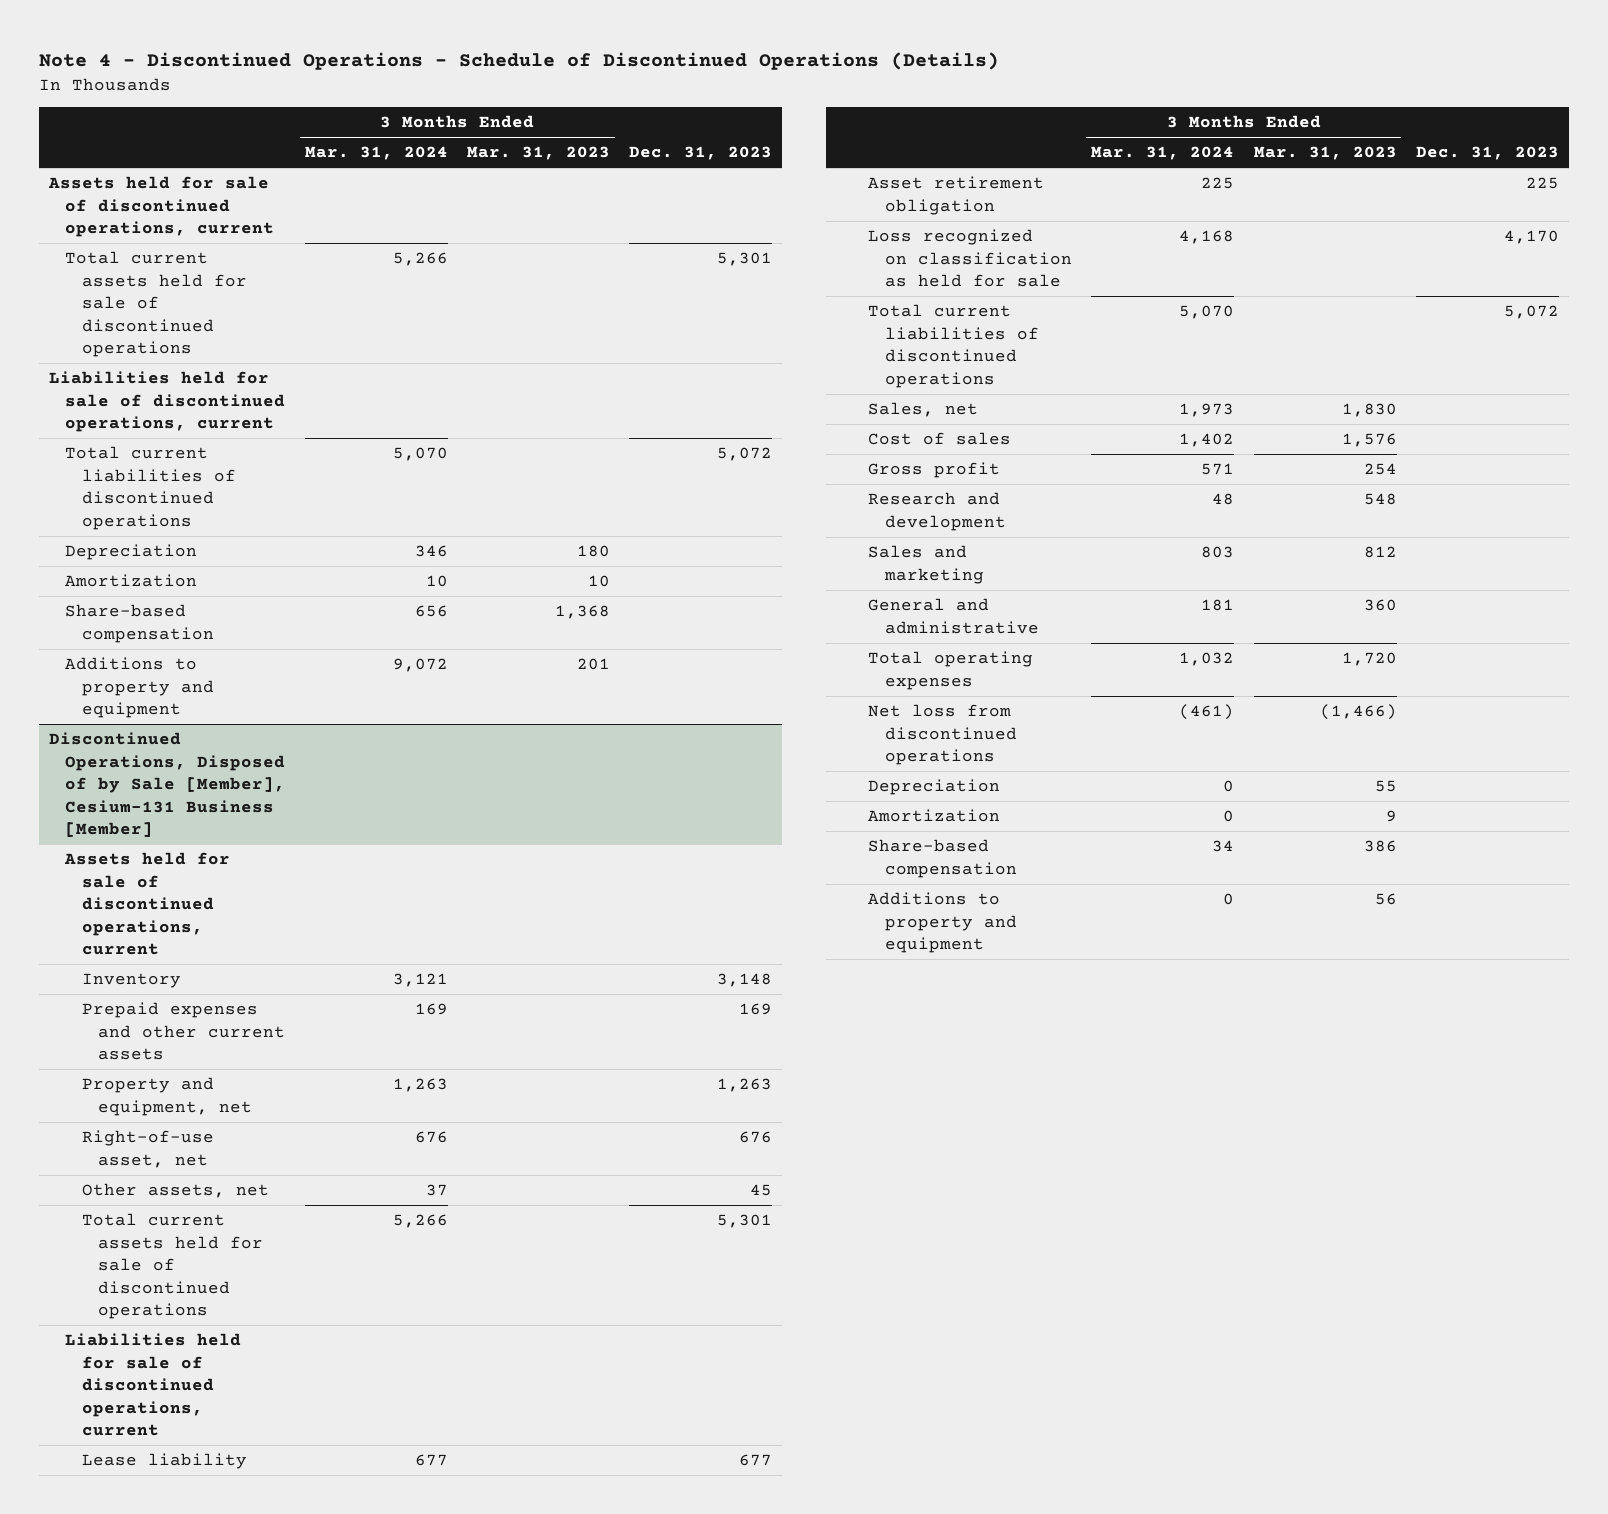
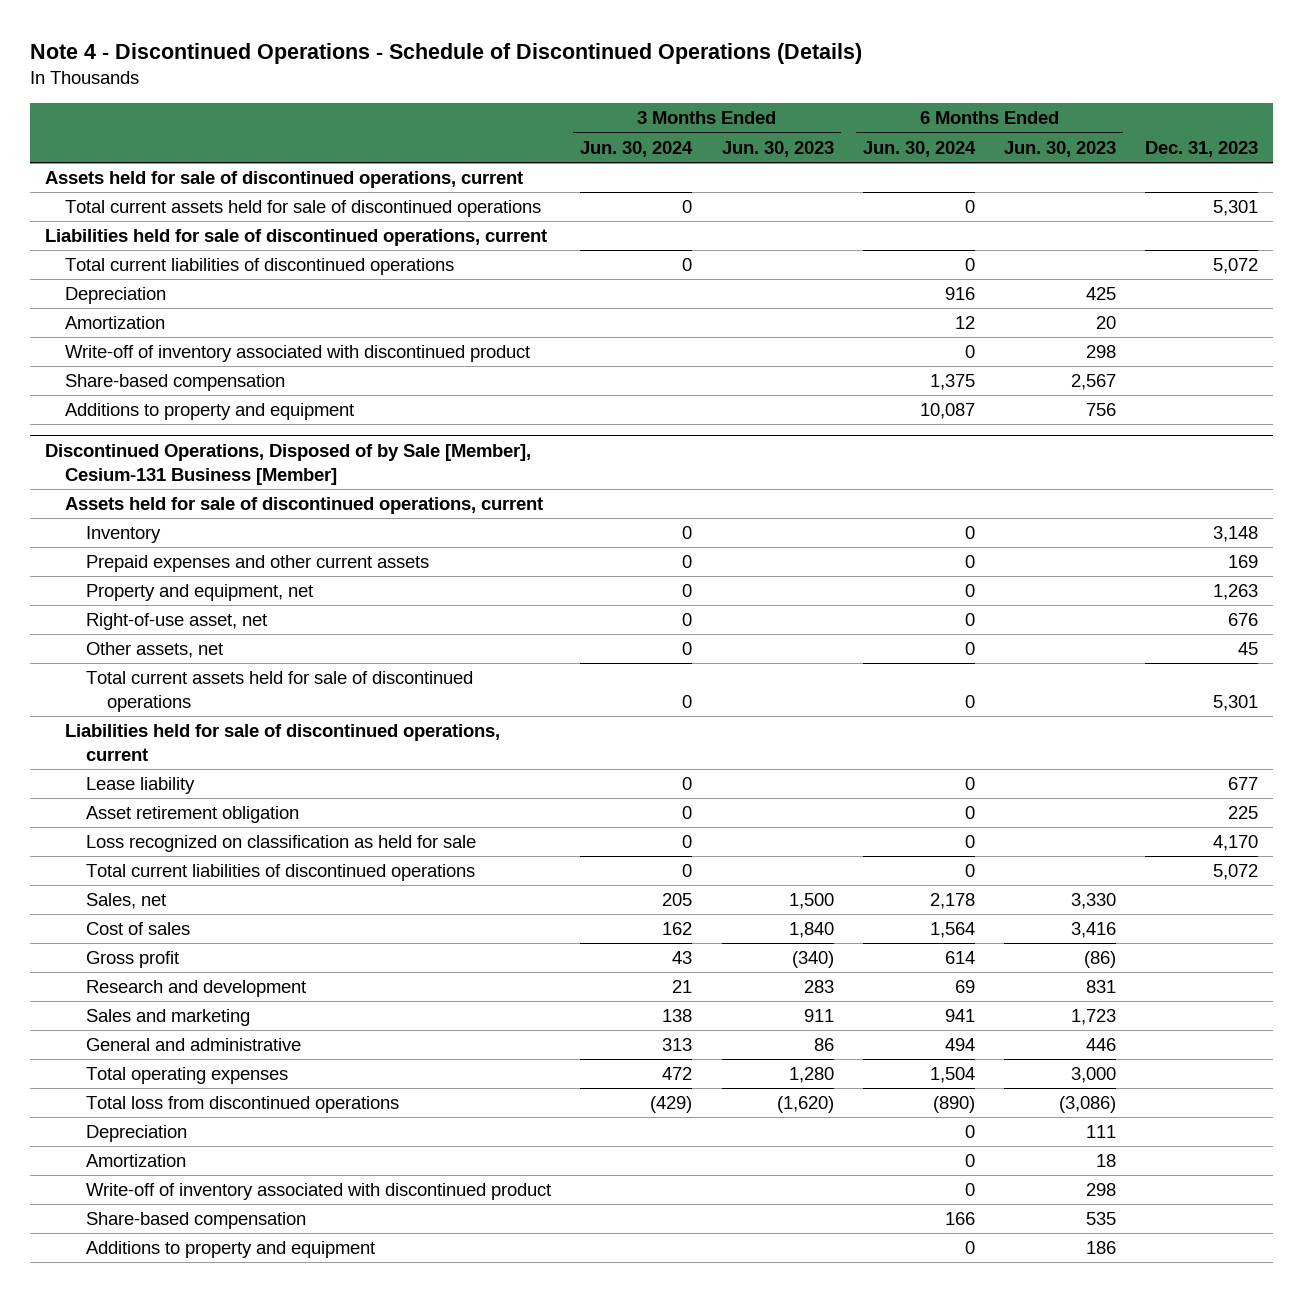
- | 3 Months Ended Mar. 31, 2024 | 3 Months Ended Mar. 31, 2023 | Dec. 31, 2023
+ | 3 Months Ended Jun. 30, 2024 | 3 Months Ended Jun. 30, 2023 | 6 Months Ended Jun. 30, 2024 | 6 Months Ended Jun. 30, 2023 | Dec. 31, 2023
+ Write-off of inventory associated with discontinued product | | | 0 | 298 |
@ Discontinued Operations, Disposed of by Sale [Member], Cesium-131 Business [Member]
- Net loss from discontinued operations | (461) | (1,466) |
+ Total loss from discontinued operations | (429) | (1,620) | (890) | (3,086) |
+ Write-off of inventory associated with discontinued product | | | 0 | 298 |

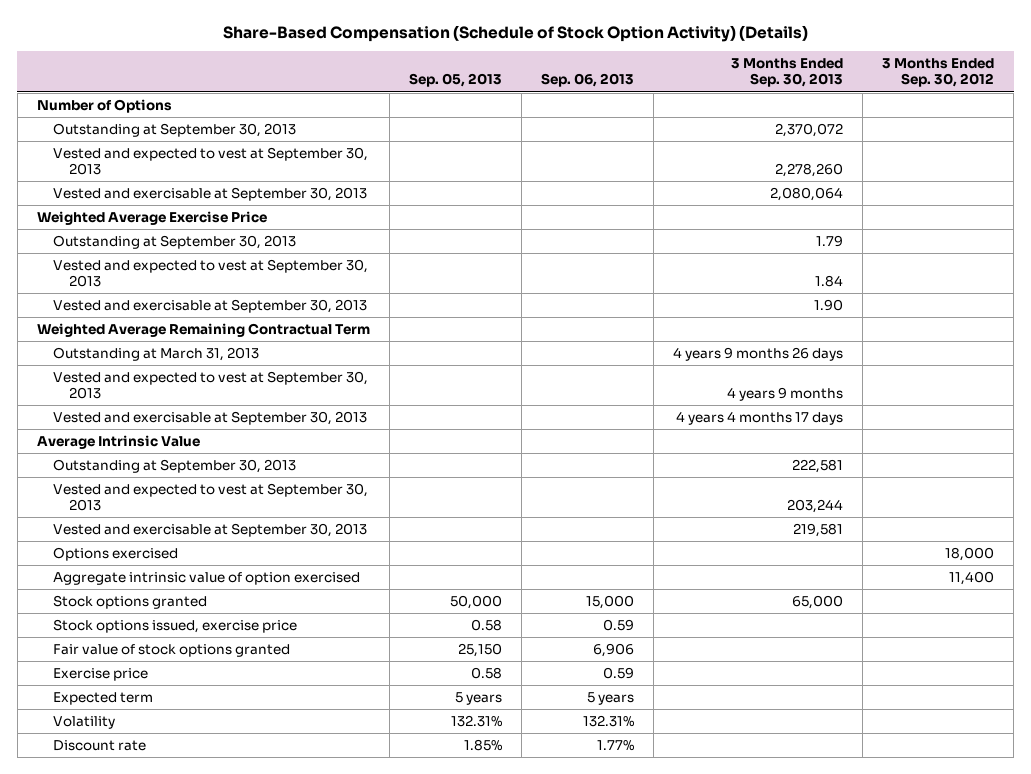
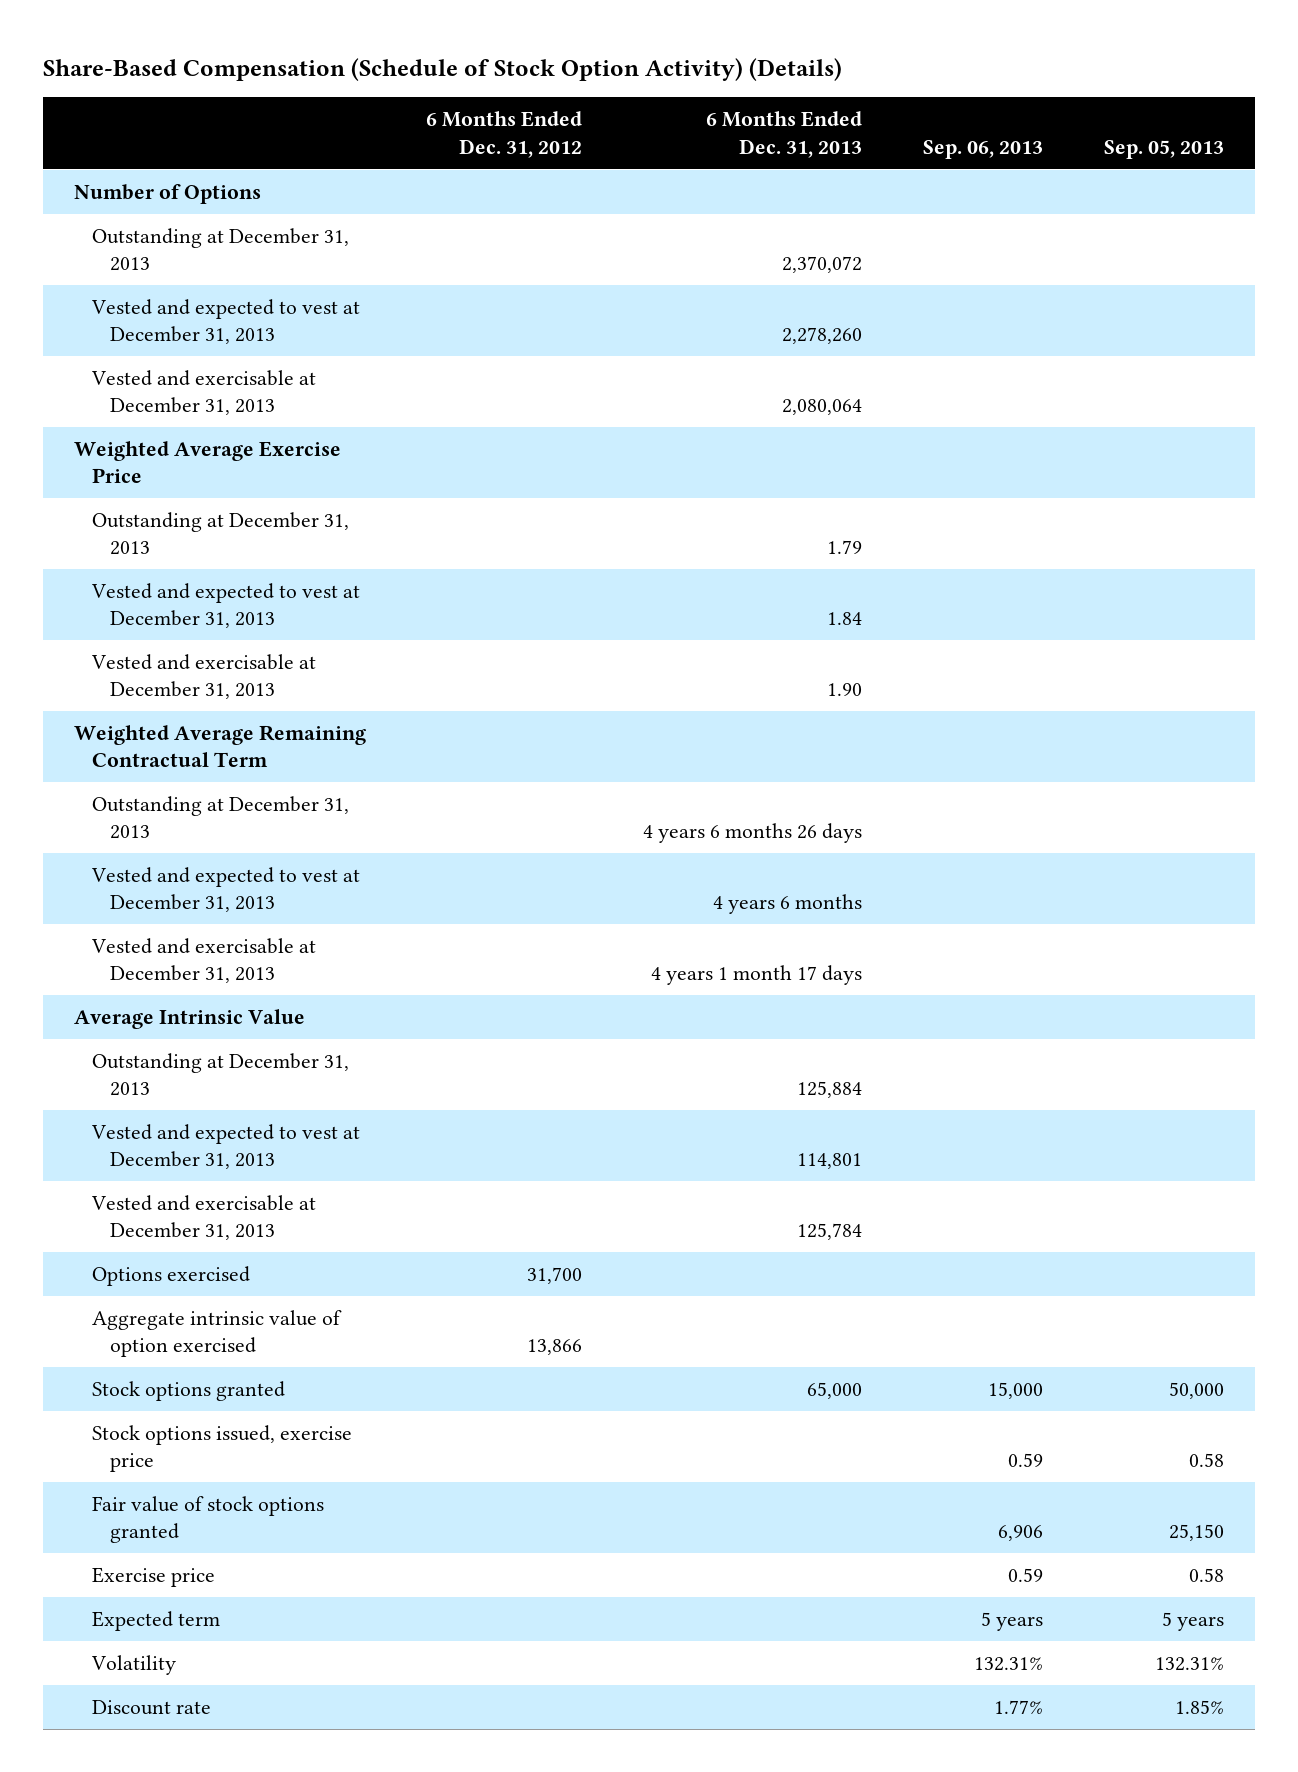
- | Sep. 05, 2013 | Sep. 06, 2013 | 3 Months Ended Sep. 30, 2013 | 3 Months Ended Sep. 30, 2012
+ | 6 Months Ended Dec. 31, 2012 | 6 Months Ended Dec. 31, 2013 | Sep. 06, 2013 | Sep. 05, 2013
- Outstanding at September 30, 2013 | | | 2,370,072 |
- Vested and expected to vest at September 30, 2013 | | | 2,278,260 |
- Vested and exercisable at September 30, 2013 | | | 2,080,064 |
+ Outstanding at December 31, 2013 | | 2,370,072 | |
+ Vested and expected to vest at December 31, 2013 | | 2,278,260 | |
+ Vested and exercisable at December 31, 2013 | | 2,080,064 | |
- Outstanding at September 30, 2013 | | | 1.79 |
- Vested and expected to vest at September 30, 2013 | | | 1.84 |
- Vested and exercisable at September 30, 2013 | | | 1.90 |
+ Outstanding at December 31, 2013 | | 1.79 | |
+ Vested and expected to vest at December 31, 2013 | | 1.84 | |
+ Vested and exercisable at December 31, 2013 | | 1.90 | |
- Outstanding at March 31, 2013 | | | 4 years 9 months 26 days |
- Vested and expected to vest at September 30, 2013 | | | 4 years 9 months |
- Vested and exercisable at September 30, 2013 | | | 4 years 4 months 17 days |
+ Outstanding at December 31, 2013 | | 4 years 6 months 26 days | |
+ Vested and expected to vest at December 31, 2013 | | 4 years 6 months | |
+ Vested and exercisable at December 31, 2013 | | 4 years 1 month 17 days | |
- Outstanding at September 30, 2013 | | | 222,581 |
- Vested and expected to vest at September 30, 2013 | | | 203,244 |
- Vested and exercisable at September 30, 2013 | | | 219,581 |
+ Outstanding at December 31, 2013 | | 125,884 | |
+ Vested and expected to vest at December 31, 2013 | | 114,801 | |
+ Vested and exercisable at December 31, 2013 | | 125,784 | |

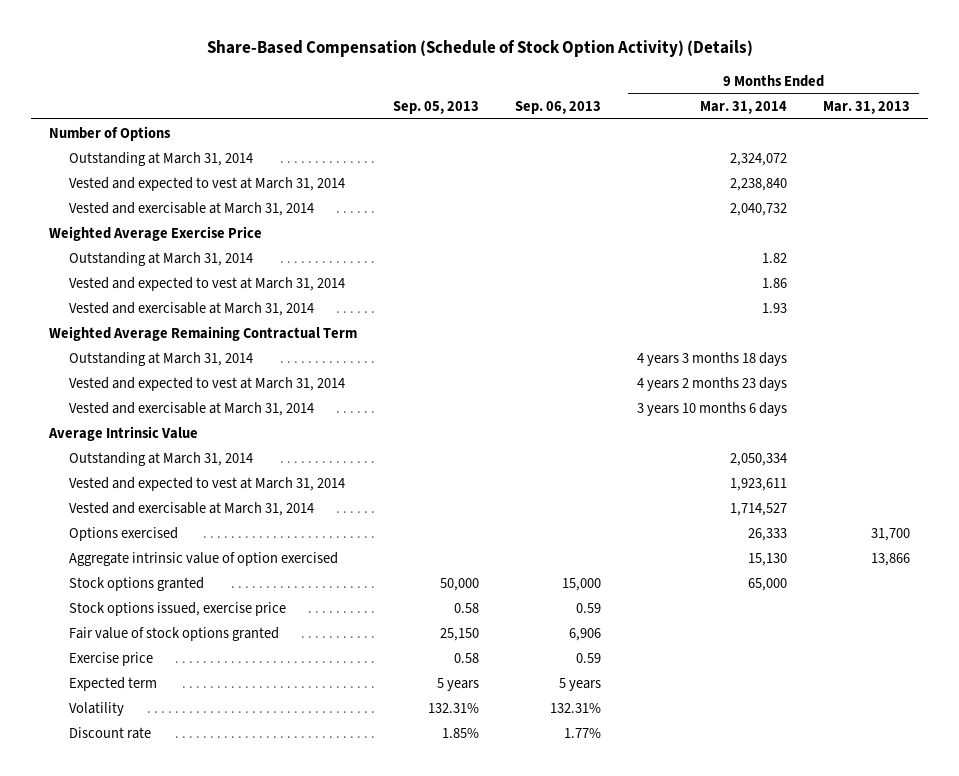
- | 6 Months Ended Dec. 31, 2012 | 6 Months Ended Dec. 31, 2013 | Sep. 06, 2013 | Sep. 05, 2013
+ | Sep. 05, 2013 | Sep. 06, 2013 | 9 Months Ended Mar. 31, 2014 | 9 Months Ended Mar. 31, 2013
- Outstanding at December 31, 2013 | | 2,370,072 | |
- Vested and expected to vest at December 31, 2013 | | 2,278,260 | |
- Vested and exercisable at December 31, 2013 | | 2,080,064 | |
+ Outstanding at March 31, 2014 | | | 2,324,072 |
+ Vested and expected to vest at March 31, 2014 | | | 2,238,840 |
+ Vested and exercisable at March 31, 2014 | | | 2,040,732 |
- Outstanding at December 31, 2013 | | 1.79 | |
- Vested and expected to vest at December 31, 2013 | | 1.84 | |
- Vested and exercisable at December 31, 2013 | | 1.90 | |
+ Outstanding at March 31, 2014 | | | 1.82 |
+ Vested and expected to vest at March 31, 2014 | | | 1.86 |
+ Vested and exercisable at March 31, 2014 | | | 1.93 |
- Outstanding at December 31, 2013 | | 4 years 6 months 26 days | |
- Vested and expected to vest at December 31, 2013 | | 4 years 6 months | |
- Vested and exercisable at December 31, 2013 | | 4 years 1 month 17 days | |
+ Outstanding at March 31, 2014 | | | 4 years 3 months 18 days |
+ Vested and expected to vest at March 31, 2014 | | | 4 years 2 months 23 days |
+ Vested and exercisable at March 31, 2014 | | | 3 years 10 months 6 days |
- Outstanding at December 31, 2013 | | 125,884 | |
- Vested and expected to vest at December 31, 2013 | | 114,801 | |
- Vested and exercisable at December 31, 2013 | | 125,784 | |
+ Outstanding at March 31, 2014 | | | 2,050,334 |
+ Vested and expected to vest at March 31, 2014 | | | 1,923,611 |
+ Vested and exercisable at March 31, 2014 | | | 1,714,527 |

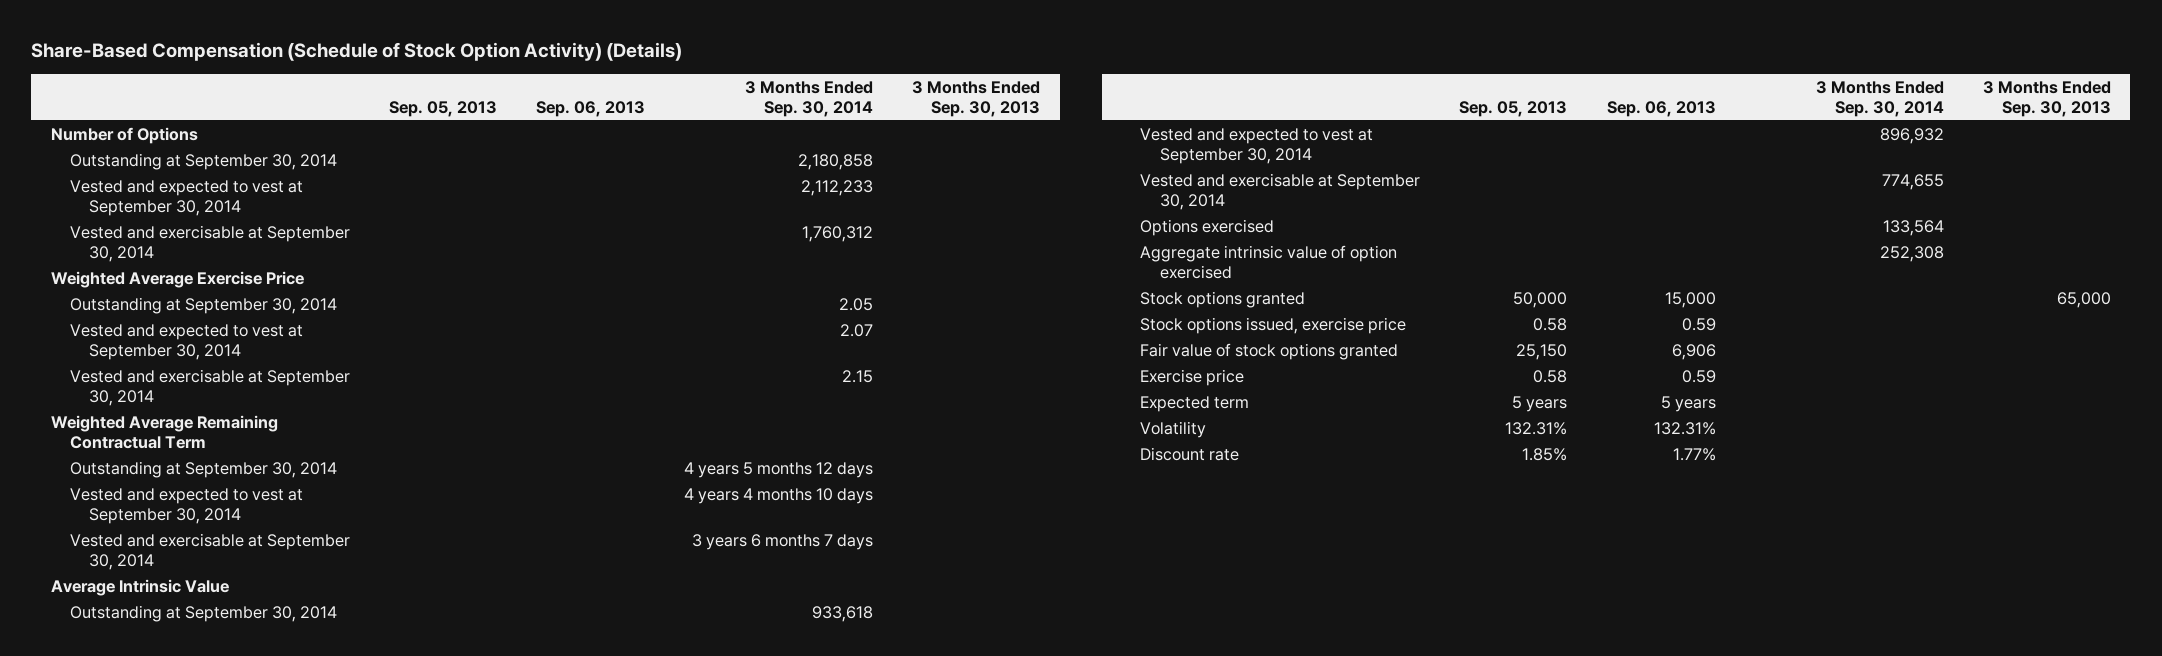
- | Sep. 05, 2013 | Sep. 06, 2013 | 9 Months Ended Mar. 31, 2014 | 9 Months Ended Mar. 31, 2013
+ | Sep. 05, 2013 | Sep. 06, 2013 | 3 Months Ended Sep. 30, 2014 | 3 Months Ended Sep. 30, 2013
- Outstanding at March 31, 2014 | | | 2,324,072 |
- Vested and expected to vest at March 31, 2014 | | | 2,238,840 |
- Vested and exercisable at March 31, 2014 | | | 2,040,732 |
+ Outstanding at September 30, 2014 | | | 2,180,858 |
+ Vested and expected to vest at September 30, 2014 | | | 2,112,233 |
+ Vested and exercisable at September 30, 2014 | | | 1,760,312 |
- Outstanding at March 31, 2014 | | | 1.82 |
- Vested and expected to vest at March 31, 2014 | | | 1.86 |
- Vested and exercisable at March 31, 2014 | | | 1.93 |
+ Outstanding at September 30, 2014 | | | 2.05 |
+ Vested and expected to vest at September 30, 2014 | | | 2.07 |
+ Vested and exercisable at September 30, 2014 | | | 2.15 |
- Outstanding at March 31, 2014 | | | 4 years 3 months 18 days |
- Vested and expected to vest at March 31, 2014 | | | 4 years 2 months 23 days |
- Vested and exercisable at March 31, 2014 | | | 3 years 10 months 6 days |
+ Outstanding at September 30, 2014 | | | 4 years 5 months 12 days |
+ Vested and expected to vest at September 30, 2014 | | | 4 years 4 months 10 days |
+ Vested and exercisable at September 30, 2014 | | | 3 years 6 months 7 days |
- Outstanding at March 31, 2014 | | | 2,050,334 |
- Vested and expected to vest at March 31, 2014 | | | 1,923,611 |
- Vested and exercisable at March 31, 2014 | | | 1,714,527 |
+ Outstanding at September 30, 2014 | | | 933,618 |
+ Vested and expected to vest at September 30, 2014 | | | 896,932 |
+ Vested and exercisable at September 30, 2014 | | | 774,655 |

